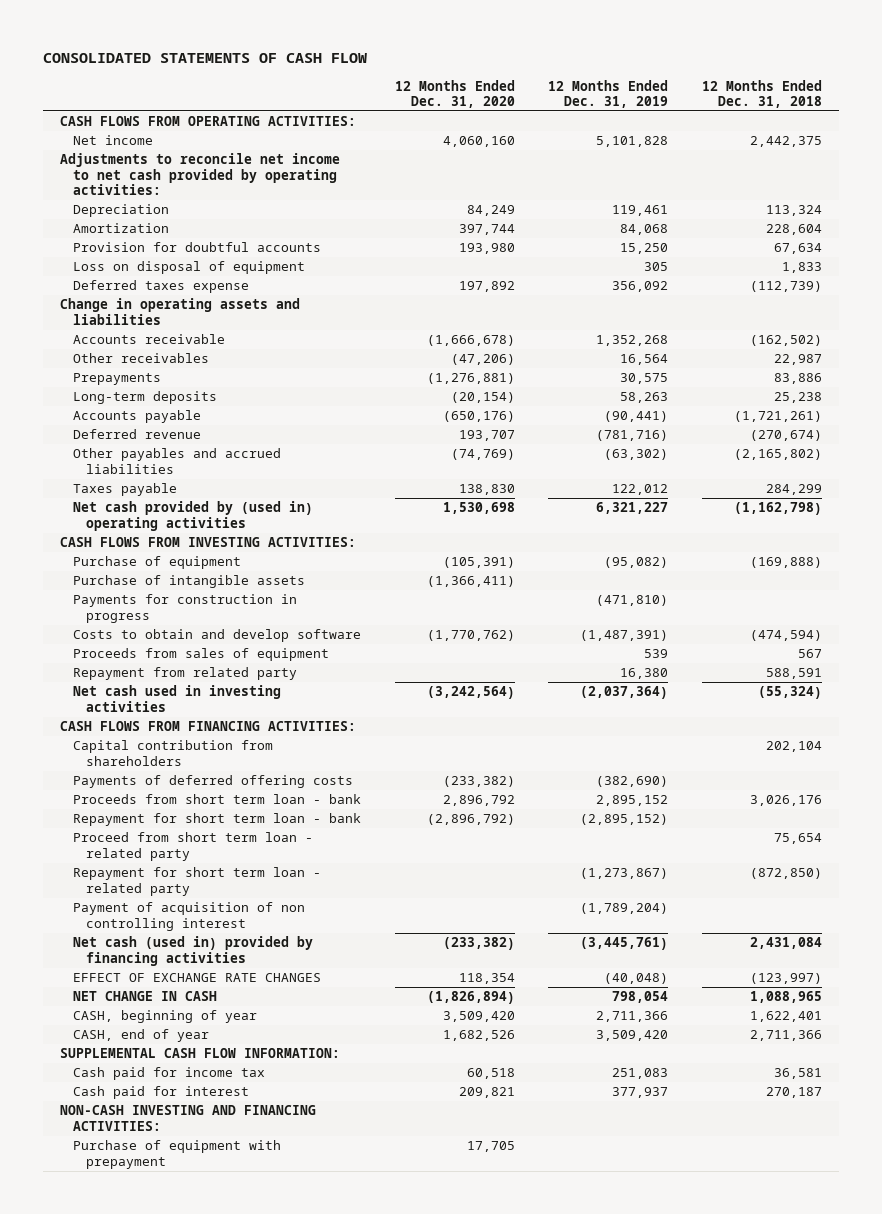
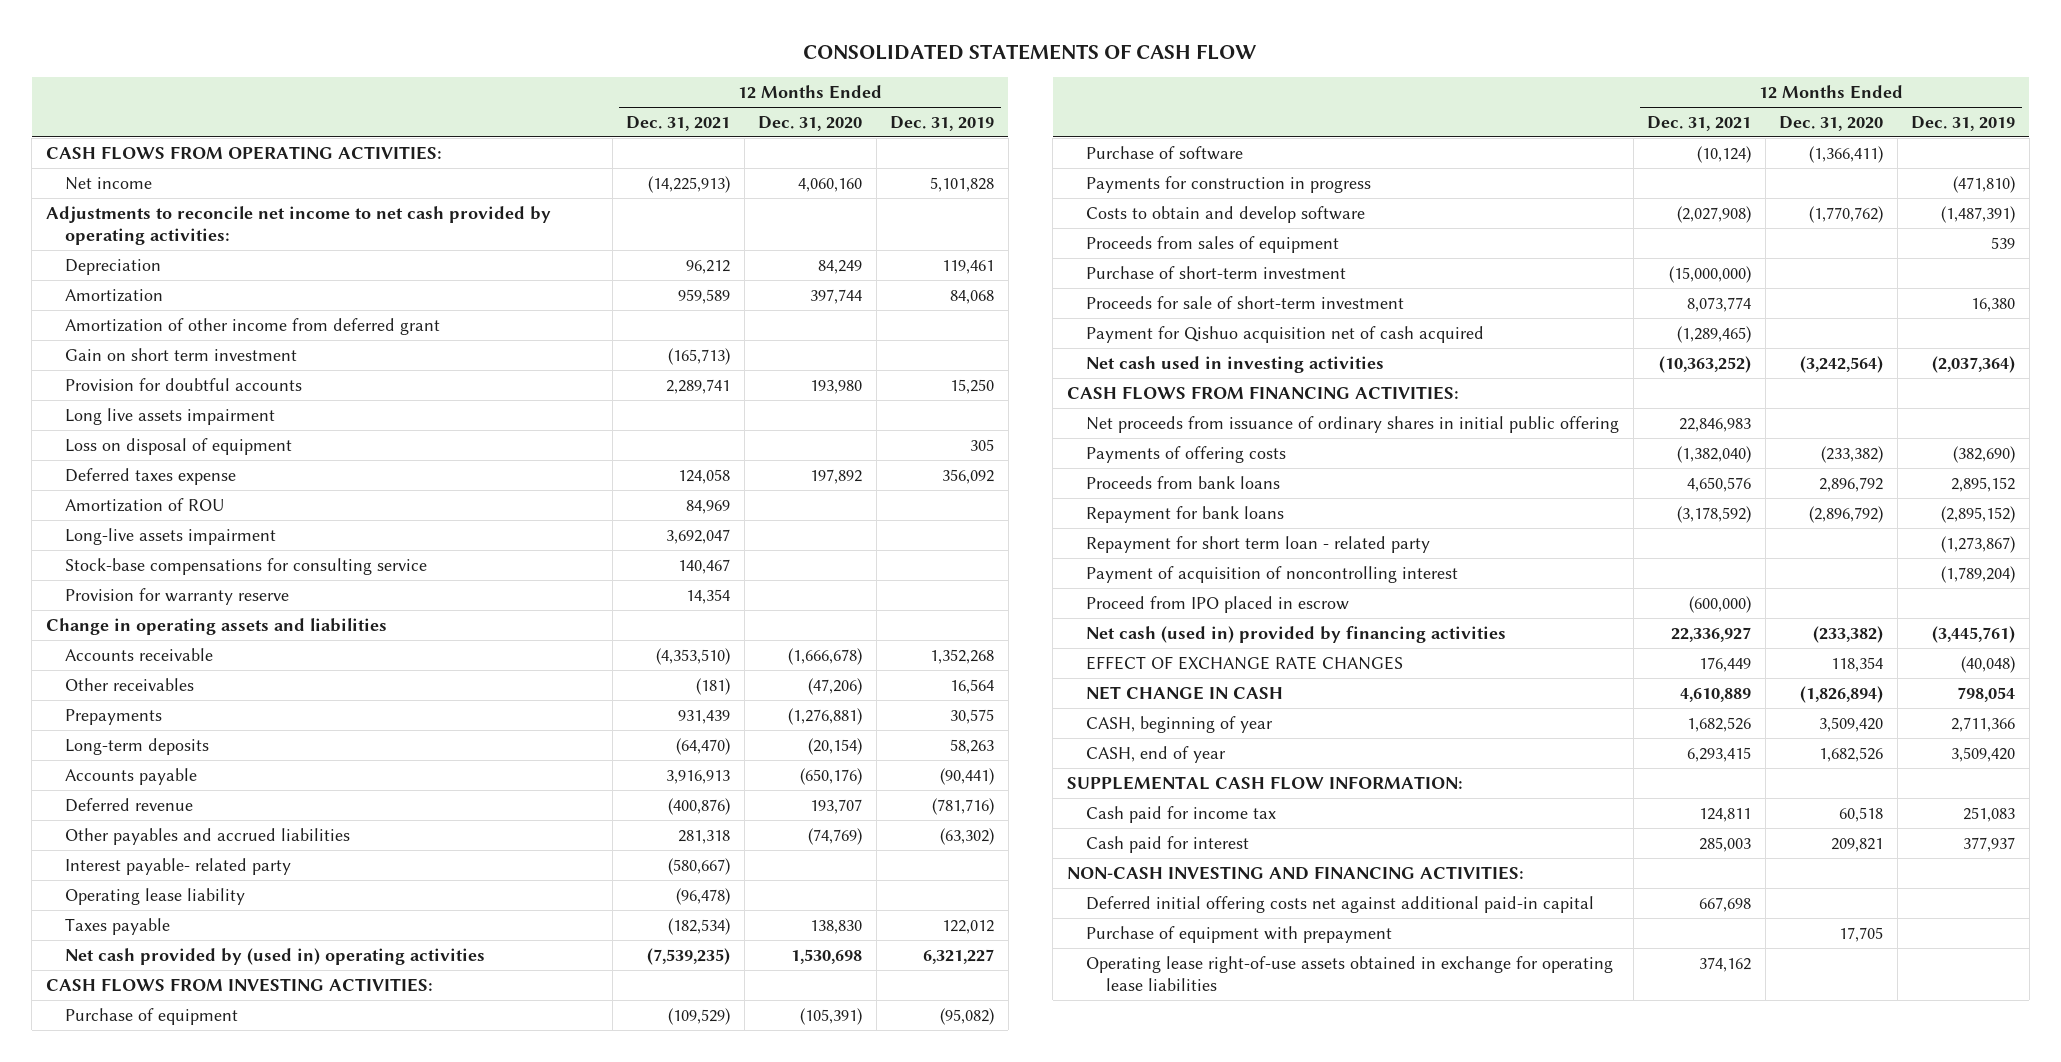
- | 12 Months Ended Dec. 31, 2020 | 12 Months Ended Dec. 31, 2019 | 12 Months Ended Dec. 31, 2018
+ | 12 Months Ended Dec. 31, 2021 | 12 Months Ended Dec. 31, 2020 | 12 Months Ended Dec. 31, 2019
+ Amortization of other income from deferred grant
+ Gain on short term investment | (165,713) | |
+ Long live assets impairment
+ Amortization of ROU | 84,969 | |
+ Long-live assets impairment | 3,692,047 | |
+ Stock-base compensations for consulting service | 140,467 | |
+ Provision for warranty reserve | 14,354 | |
+ Interest payable- related party | (580,667) | |
+ Operating lease liability | (96,478) | |
- Purchase of intangible assets | (1,366,411) | |
+ Purchase of software | (10,124) | (1,366,411) |
- Repayment from related party | | 16,380 | 588,591
+ Purchase of short-term investment | (15,000,000) | |
+ Proceeds for sale of short-term investment | 8,073,774 | | 16,380
+ Payment for Qishuo acquisition net of cash acquired | (1,289,465) | |
- Capital contribution from shareholders | | | 202,104
- Payments of deferred offering costs | (233,382) | (382,690) |
- Proceeds from short term loan - bank | 2,896,792 | 2,895,152 | 3,026,176
- Repayment for short term loan - bank | (2,896,792) | (2,895,152) |
- Proceed from short term loan - related party | | | 75,654
+ Net proceeds from issuance of ordinary shares in initial public offering | 22,846,983 | |
+ Payments of offering costs | (1,382,040) | (233,382) | (382,690)
+ Proceeds from bank loans | 4,650,576 | 2,896,792 | 2,895,152
+ Repayment for bank loans | (3,178,592) | (2,896,792) | (2,895,152)
- Payment of acquisition of non controlling interest | | (1,789,204) |
+ Payment of acquisition of noncontrolling interest | | | (1,789,204)
+ Proceed from IPO placed in escrow | (600,000) | |
+ Deferred initial offering costs net against additional paid-in capital | 667,698 | |
+ Operating lease right-of-use assets obtained in exchange for operating lease liabilities | 374,162 | |

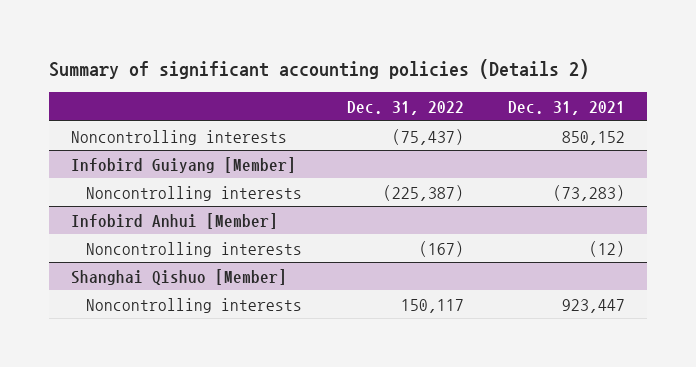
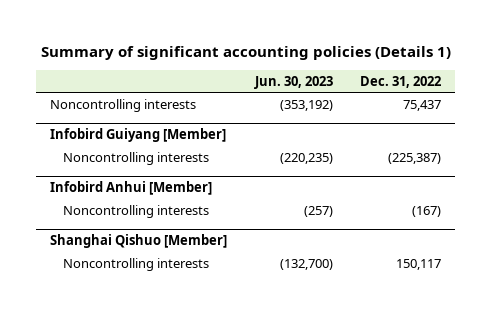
- Summary of significant accounting policies (Details 2)
+ Summary of significant accounting policies (Details 1)
- | Dec. 31, 2022 | Dec. 31, 2021
+ | Jun. 30, 2023 | Dec. 31, 2022
- Noncontrolling interests | (75,437) | 850,152
+ Noncontrolling interests | (353,192) | 75,437

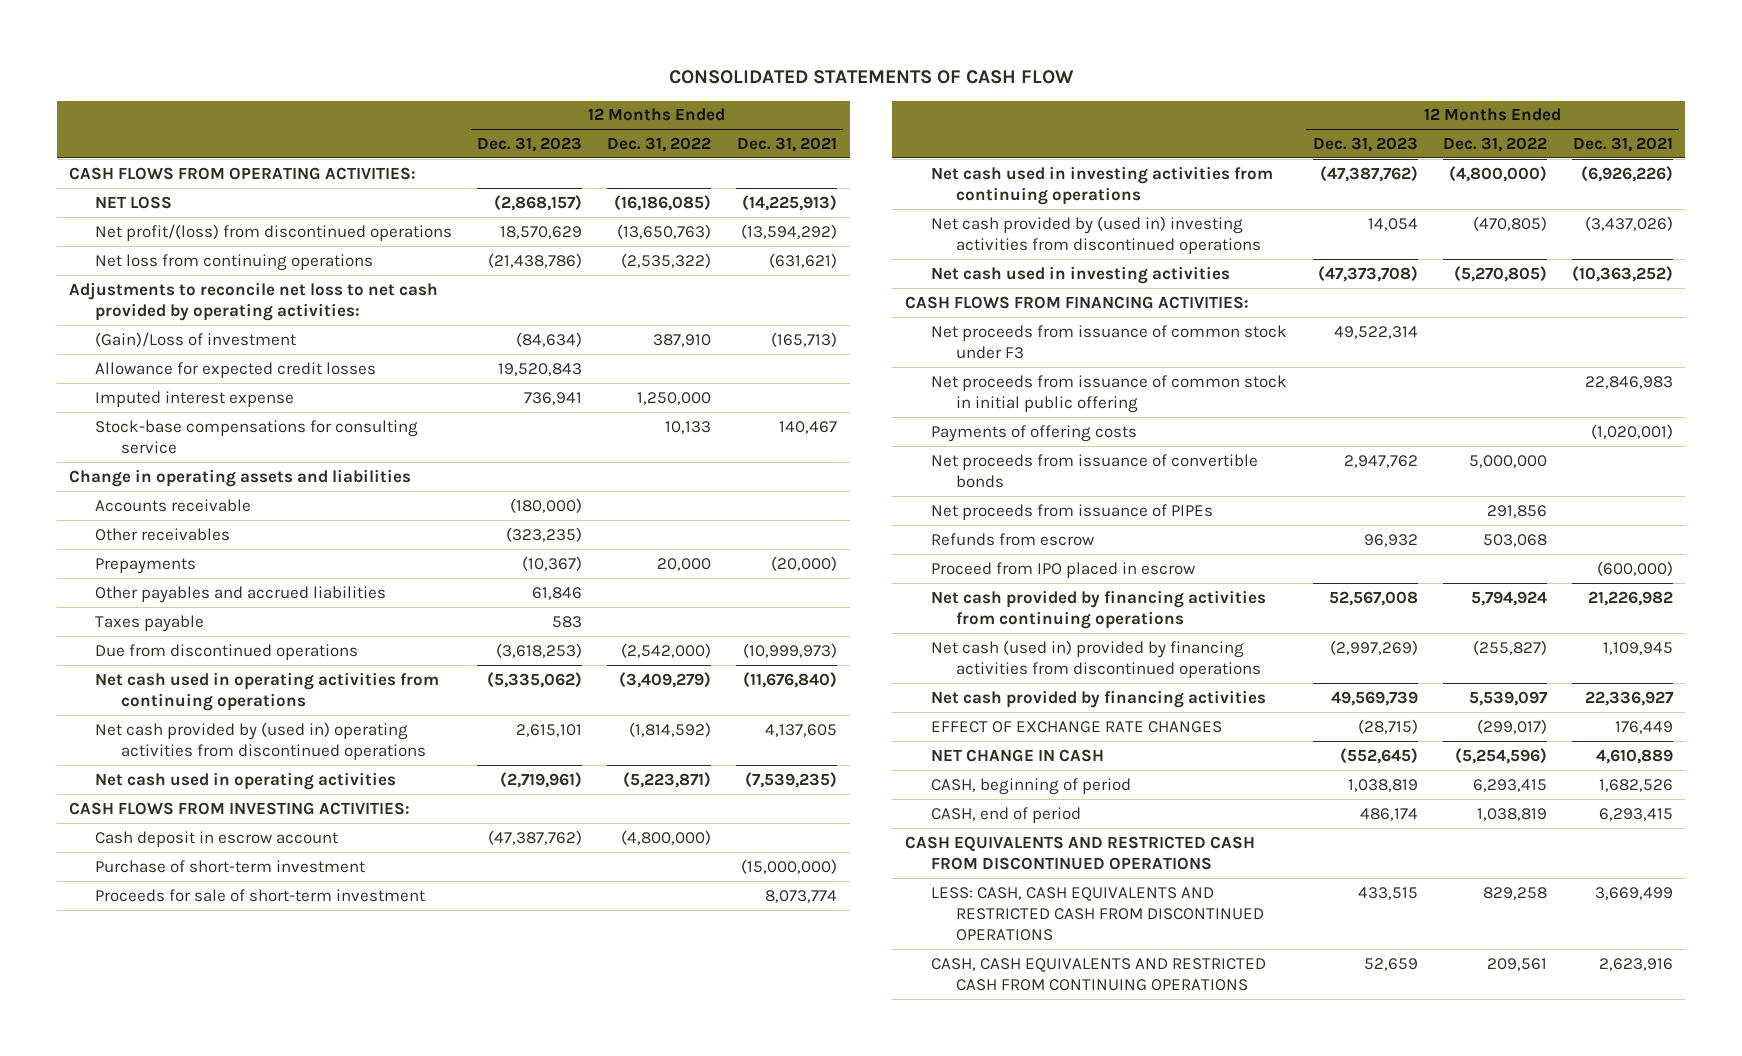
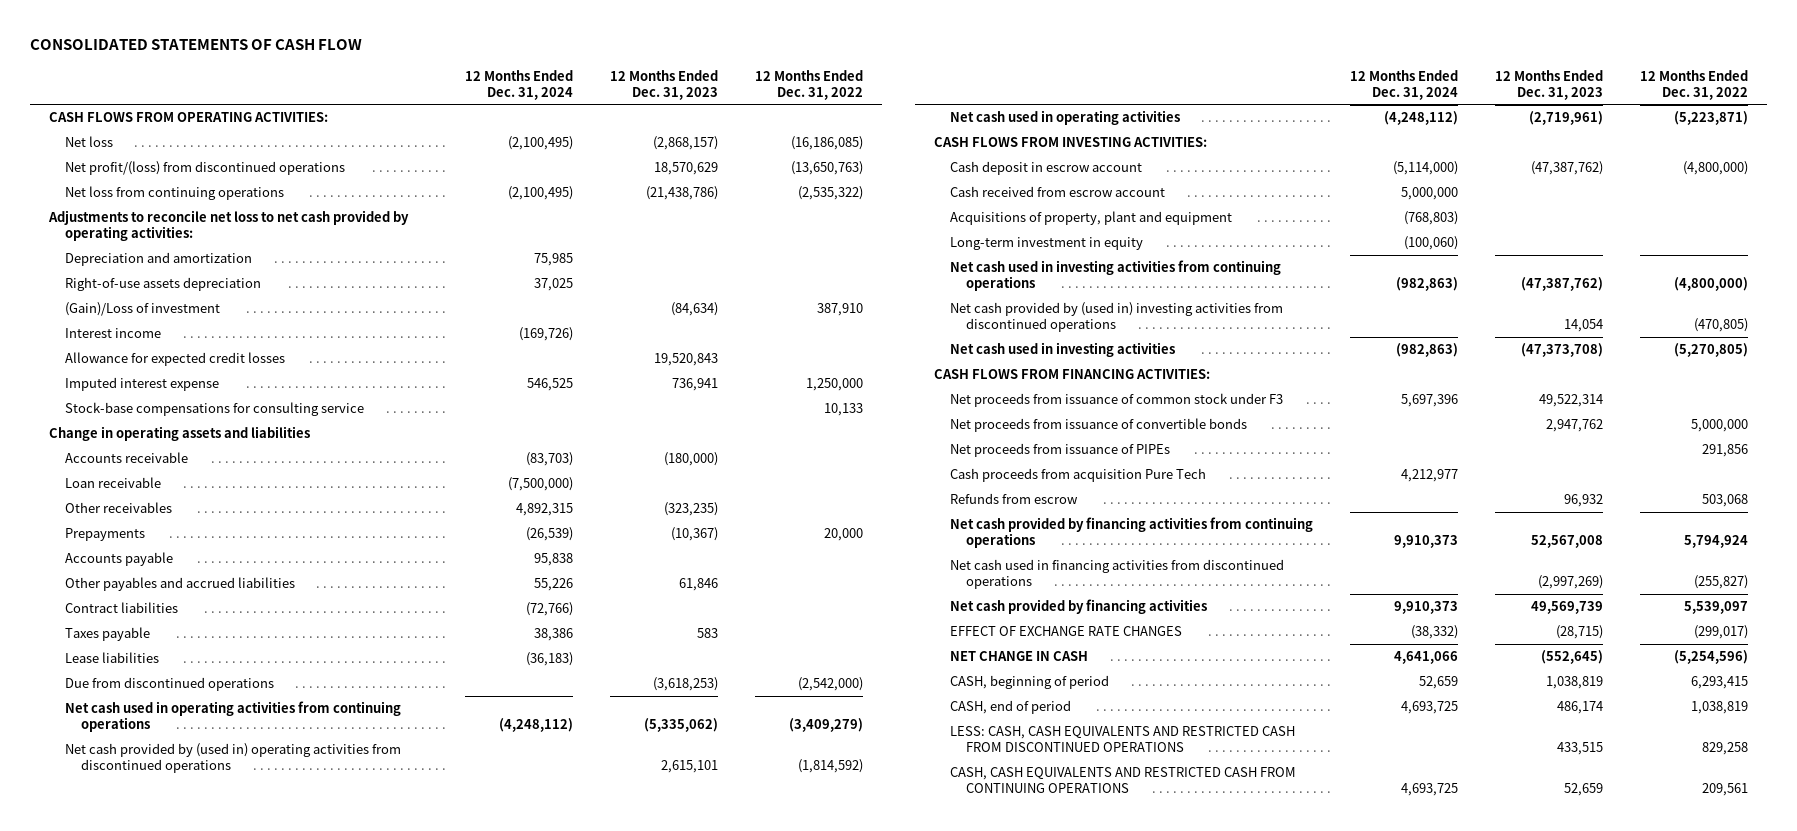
- | 12 Months Ended Dec. 31, 2023 | 12 Months Ended Dec. 31, 2022 | 12 Months Ended Dec. 31, 2021
+ | 12 Months Ended Dec. 31, 2024 | 12 Months Ended Dec. 31, 2023 | 12 Months Ended Dec. 31, 2022
- NET LOSS | (2,868,157) | (16,186,085) | (14,225,913)
+ Net loss | (2,100,495) | (2,868,157) | (16,186,085)
+ Depreciation and amortization | 75,985 | |
+ Right-of-use assets depreciation | 37,025 | |
+ Interest income | (169,726) | |
+ Loan receivable | (7,500,000) | |
+ Accounts payable | 95,838 | |
+ Contract liabilities | (72,766) | |
+ Lease liabilities | (36,183) | |
- Purchase of short-term investment | | | (15,000,000)
- Proceeds for sale of short-term investment | | | 8,073,774
+ Cash received from escrow account | 5,000,000 | |
+ Acquisitions of property, plant and equipment | (768,803) | |
+ Long-term investment in equity | (100,060) | |
- Net proceeds from issuance of common stock in initial public offering | | | 22,846,983
- Payments of offering costs | | | (1,020,001)
+ Cash proceeds from acquisition Pure Tech | 4,212,977 | |
- Proceed from IPO placed in escrow | | | (600,000)
- Net cash (used in) provided by financing activities from discontinued operations | (2,997,269) | (255,827) | 1,109,945
+ Net cash used in financing activities from discontinued operations | | (2,997,269) | (255,827)
- CASH EQUIVALENTS AND RESTRICTED CASH FROM DISCONTINUED OPERATIONS

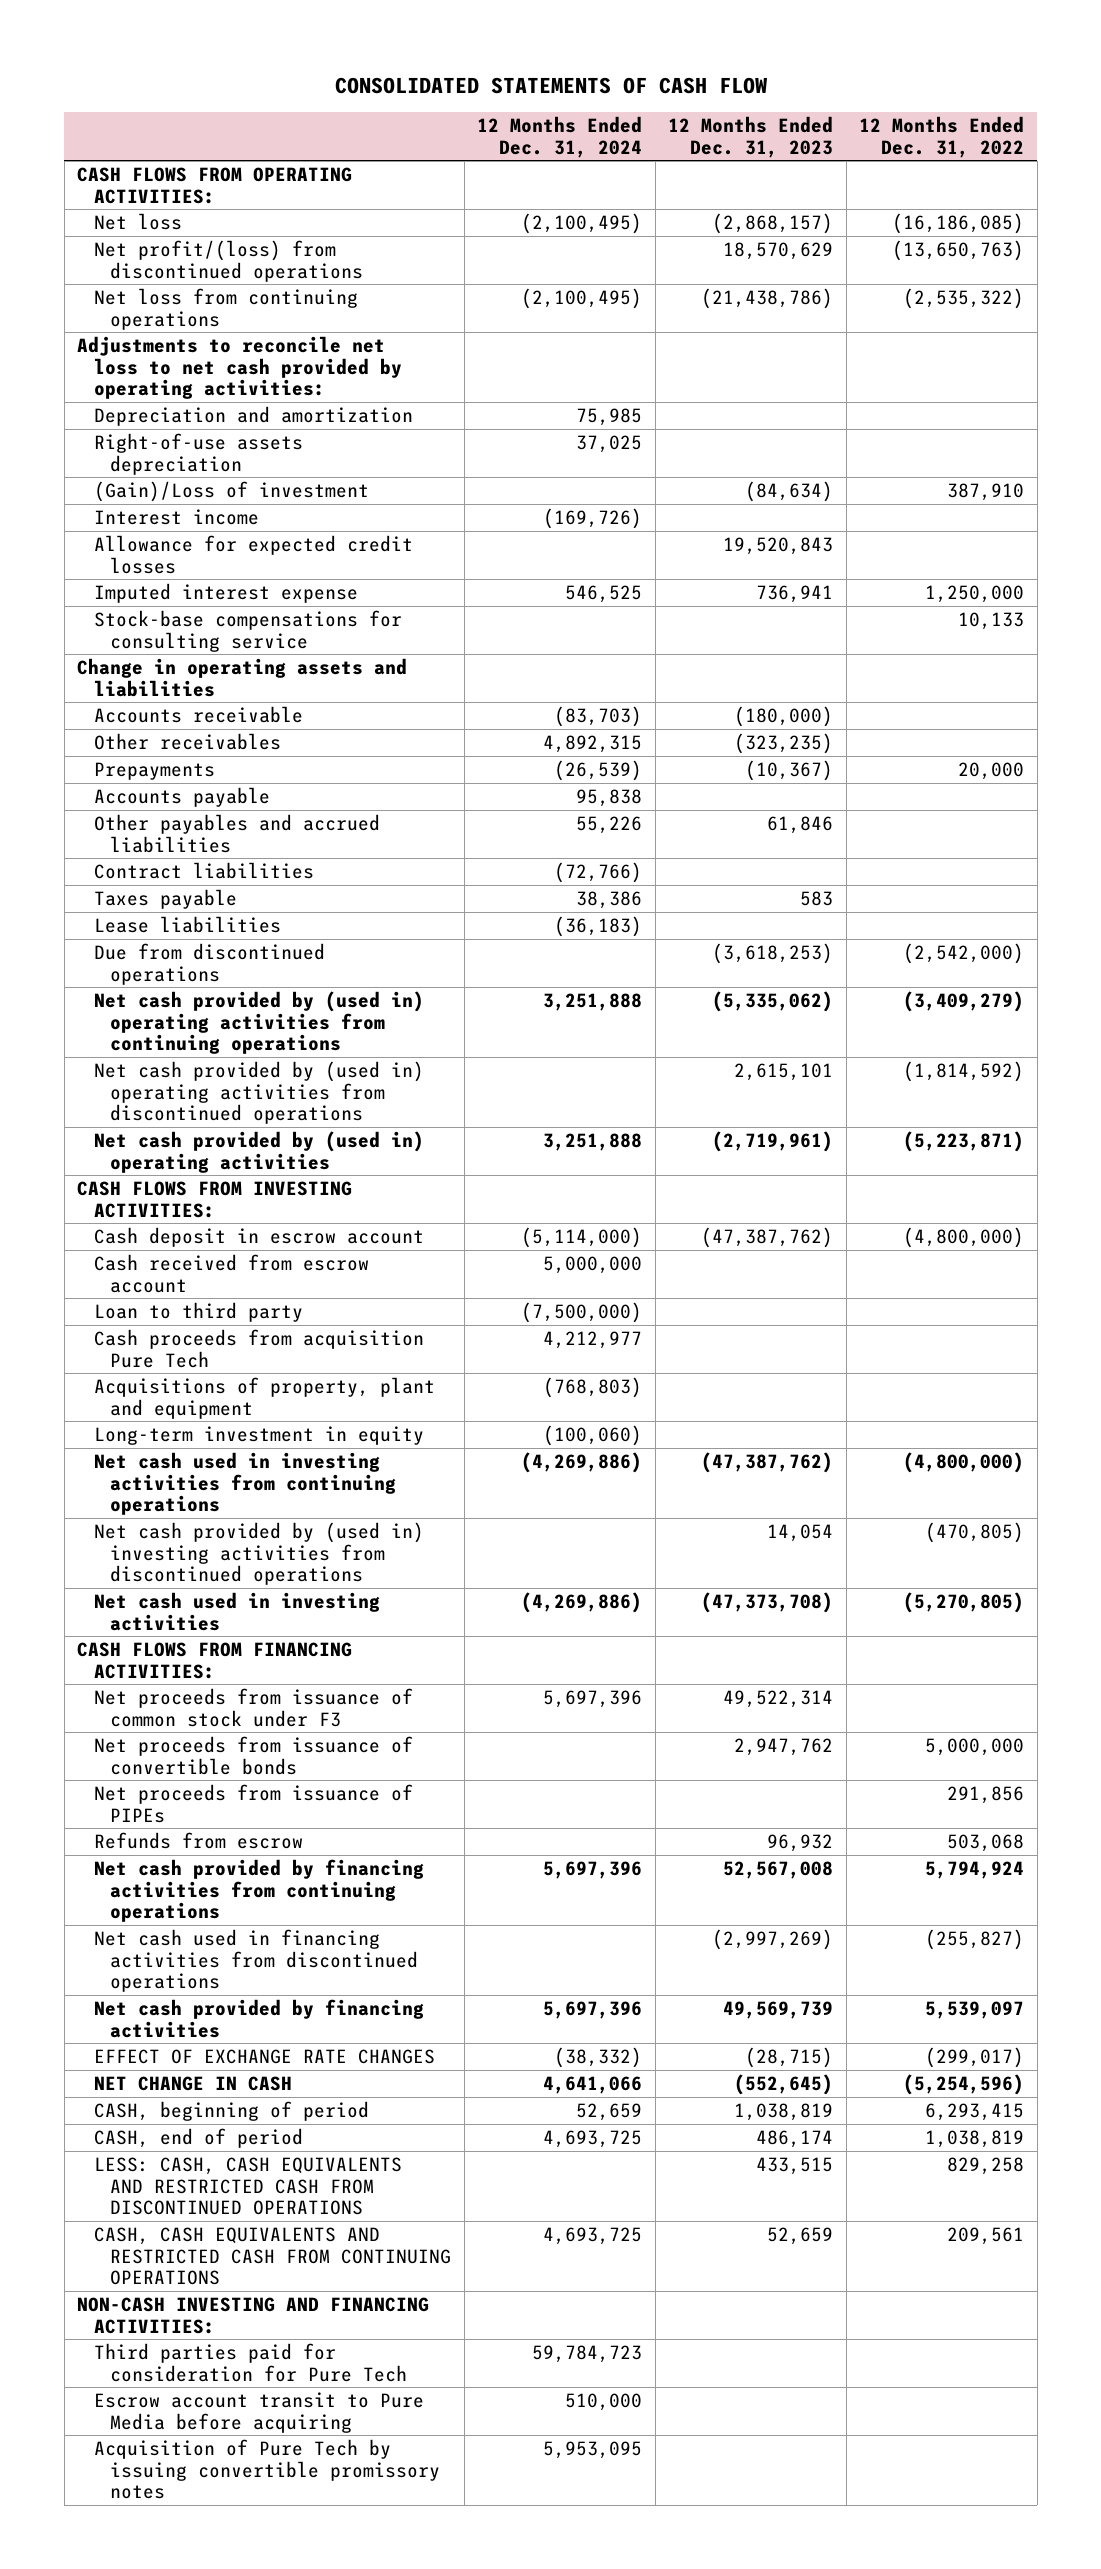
- Loan receivable | (7,500,000) | |
- Net cash used in operating activities from continuing operations | (4,248,112) | (5,335,062) | (3,409,279)
+ Net cash provided by (used in) operating activities from continuing operations | 3,251,888 | (5,335,062) | (3,409,279)
- Net cash used in operating activities | (4,248,112) | (2,719,961) | (5,223,871)
+ Net cash provided by (used in) operating activities | 3,251,888 | (2,719,961) | (5,223,871)
+ Loan to third party | (7,500,000) | |
moved up: Cash proceeds from acquisition Pure Tech | 4,212,977 | |
- Net cash used in investing activities from continuing operations | (982,863) | (47,387,762) | (4,800,000)
+ Net cash used in investing activities from continuing operations | (4,269,886) | (47,387,762) | (4,800,000)
- Net cash used in investing activities | (982,863) | (47,373,708) | (5,270,805)
+ Net cash used in investing activities | (4,269,886) | (47,373,708) | (5,270,805)
- Net cash provided by financing activities from continuing operations | 9,910,373 | 52,567,008 | 5,794,924
+ Net cash provided by financing activities from continuing operations | 5,697,396 | 52,567,008 | 5,794,924
- Net cash provided by financing activities | 9,910,373 | 49,569,739 | 5,539,097
+ Net cash provided by financing activities | 5,697,396 | 49,569,739 | 5,539,097
+ NON-CASH INVESTING AND FINANCING ACTIVITIES:
+ Third parties paid for consideration for Pure Tech | 59,784,723 | |
+ Escrow account transit to Pure Media before acquiring | 510,000 | |
+ Acquisition of Pure Tech by issuing convertible promissory notes | 5,953,095 | |

